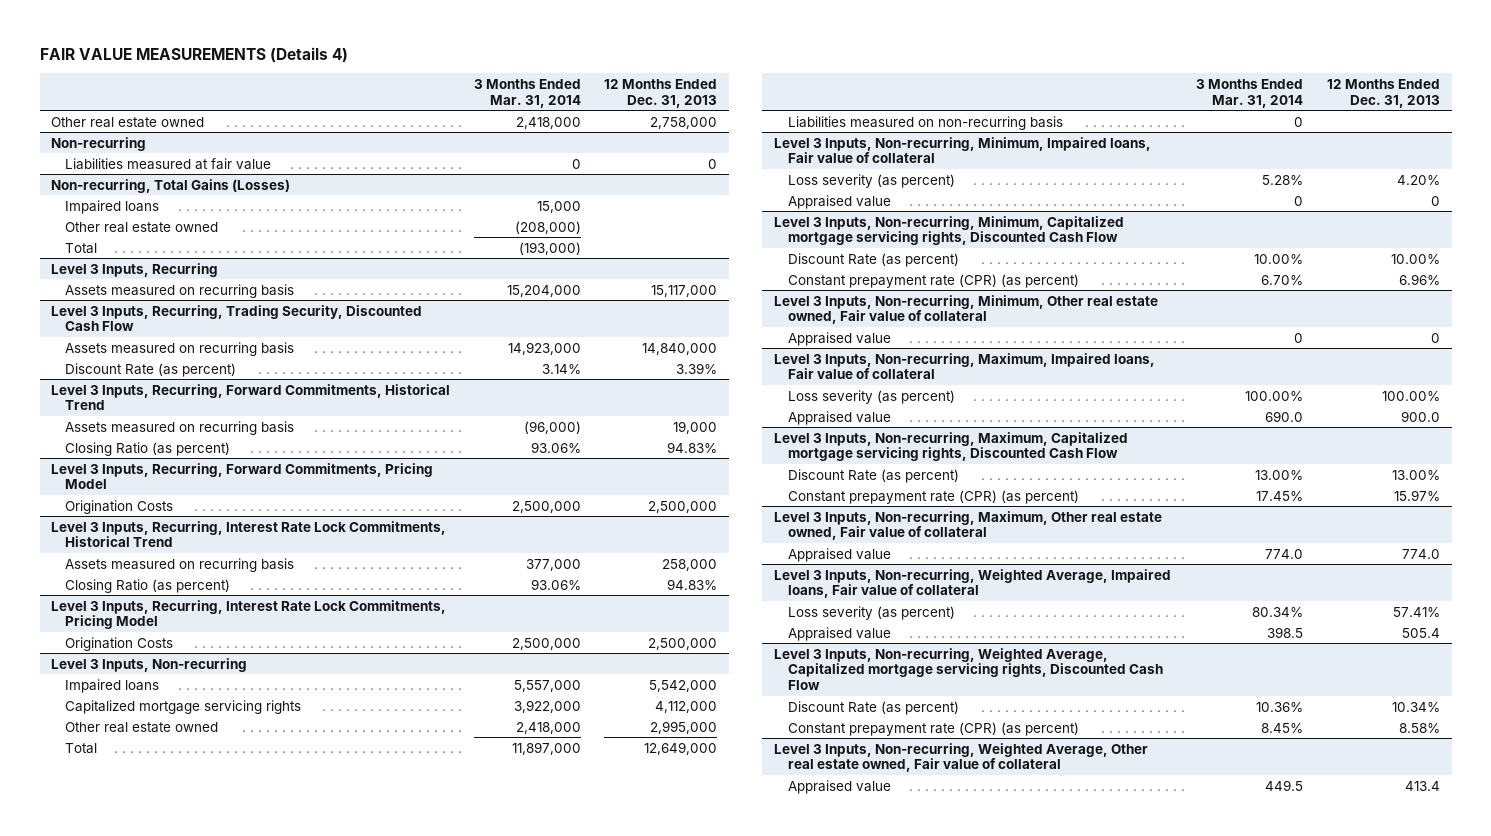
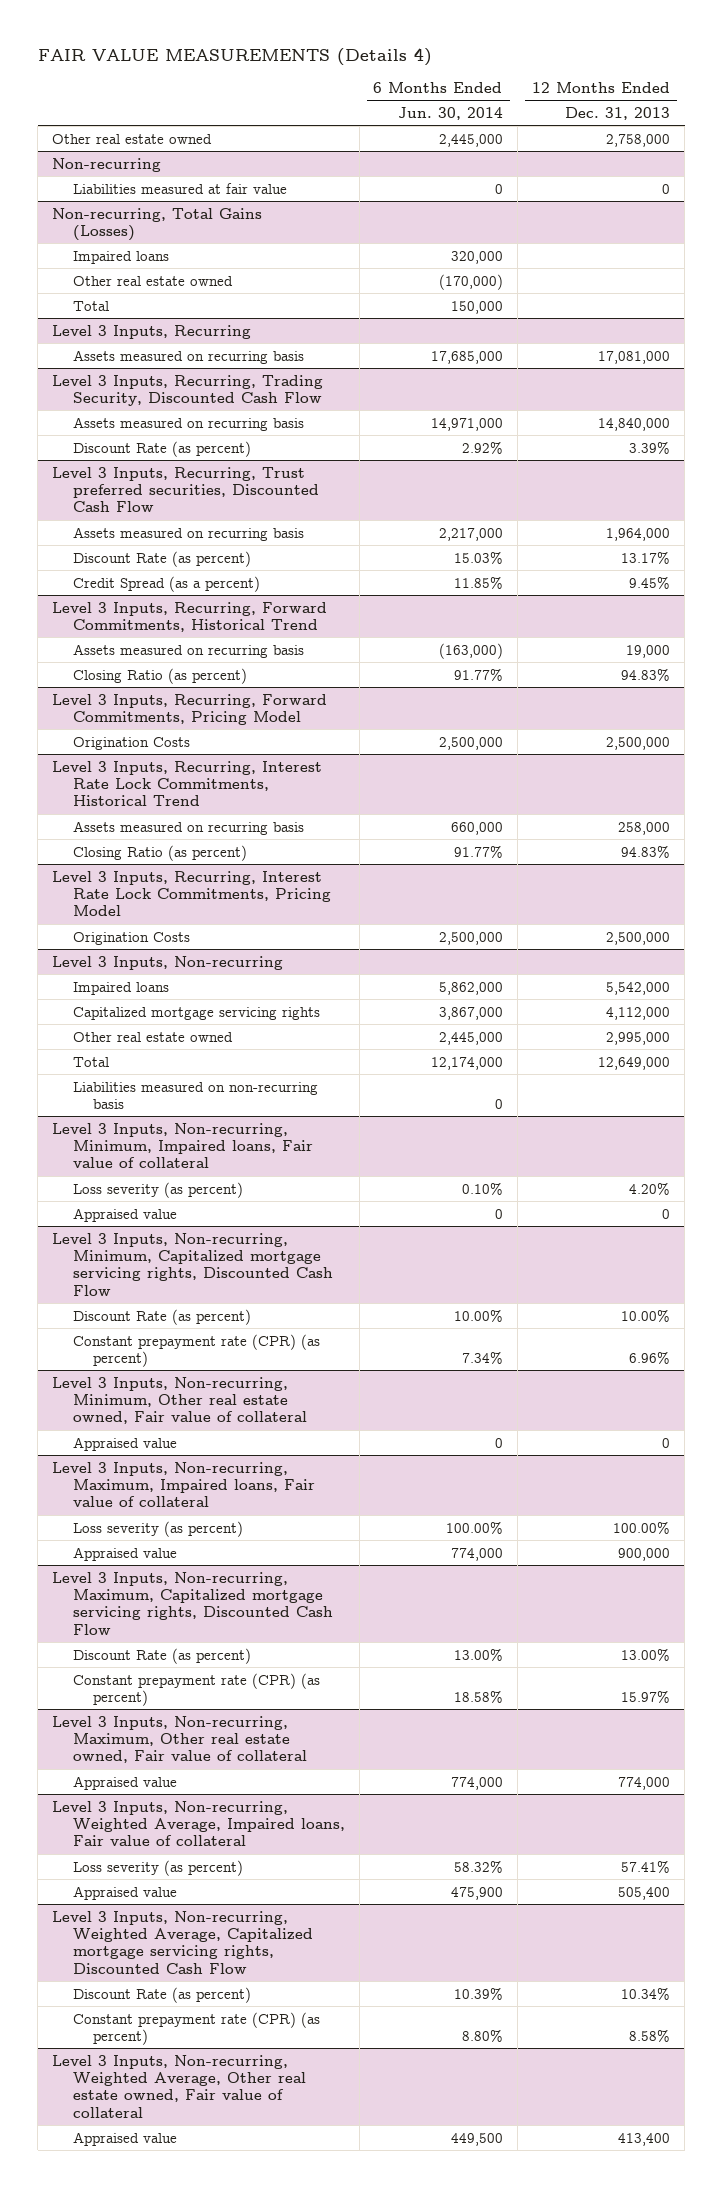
- | 3 Months Ended Mar. 31, 2014 | 12 Months Ended Dec. 31, 2013
+ | 6 Months Ended Jun. 30, 2014 | 12 Months Ended Dec. 31, 2013
@ Level 3 Inputs, Recurring
- Assets measured on recurring basis | 15,204,000 | 15,117,000
+ Assets measured on recurring basis | 17,685,000 | 17,081,000
+ Level 3 Inputs, Recurring, Trust preferred securities, Discounted Cash Flow
+ Assets measured on recurring basis | 2,217,000 | 1,964,000
+ Discount Rate (as percent) | 15.03% | 13.17%
+ Credit Spread (as a percent) | 11.85% | 9.45%
@ Level 3 Inputs, Non-recurring, Maximum, Impaired loans, Fair value of collateral
- Appraised value | 690.0 | 900.0
+ Appraised value | 774,000 | 900,000
@ Level 3 Inputs, Non-recurring, Maximum, Other real estate owned, Fair value of collateral
- Appraised value | 774.0 | 774.0
+ Appraised value | 774,000 | 774,000
@ Level 3 Inputs, Non-recurring, Weighted Average, Impaired loans, Fair value of collateral
- Appraised value | 398.5 | 505.4
+ Appraised value | 475,900 | 505,400
@ Level 3 Inputs, Non-recurring, Weighted Average, Other real estate owned, Fair value of collateral
- Appraised value | 449.5 | 413.4
+ Appraised value | 449,500 | 413,400

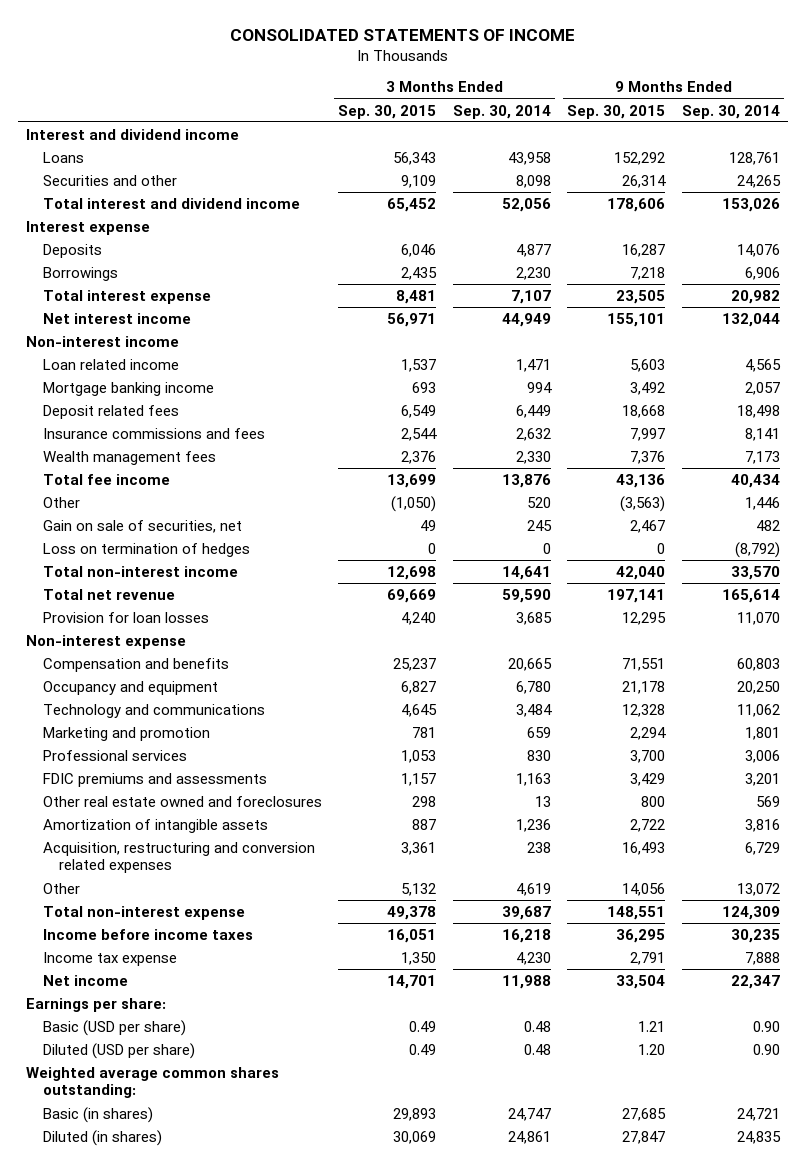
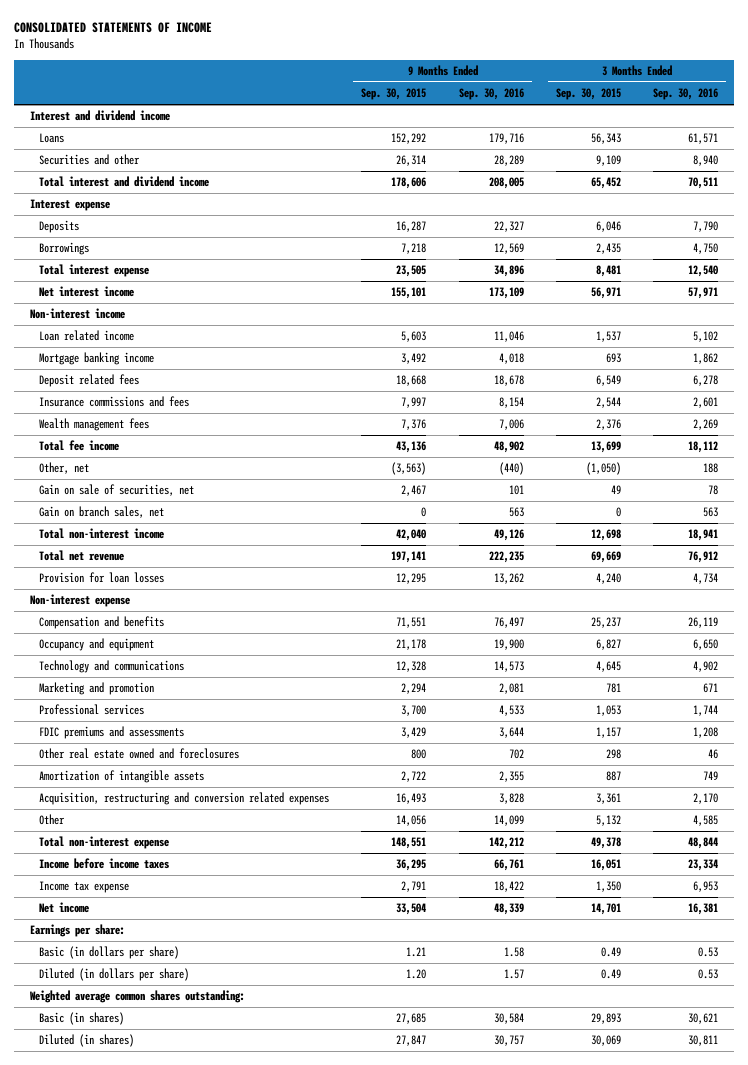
- | 3 Months Ended Sep. 30, 2015 | 3 Months Ended Sep. 30, 2014 | 9 Months Ended Sep. 30, 2015 | 9 Months Ended Sep. 30, 2014
+ | 9 Months Ended Sep. 30, 2015 | 9 Months Ended Sep. 30, 2016 | 3 Months Ended Sep. 30, 2015 | 3 Months Ended Sep. 30, 2016
- Other | (1,050) | 520 | (3,563) | 1,446
+ Other, net | (3,563) | (440) | (1,050) | 188
- Loss on termination of hedges | 0 | 0 | 0 | (8,792)
+ Gain on branch sales, net | 0 | 563 | 0 | 563
- Basic (USD per share) | 0.49 | 0.48 | 1.21 | 0.90
- Diluted (USD per share) | 0.49 | 0.48 | 1.20 | 0.90
+ Basic (in dollars per share) | 1.21 | 1.58 | 0.49 | 0.53
+ Diluted (in dollars per share) | 1.20 | 1.57 | 0.49 | 0.53

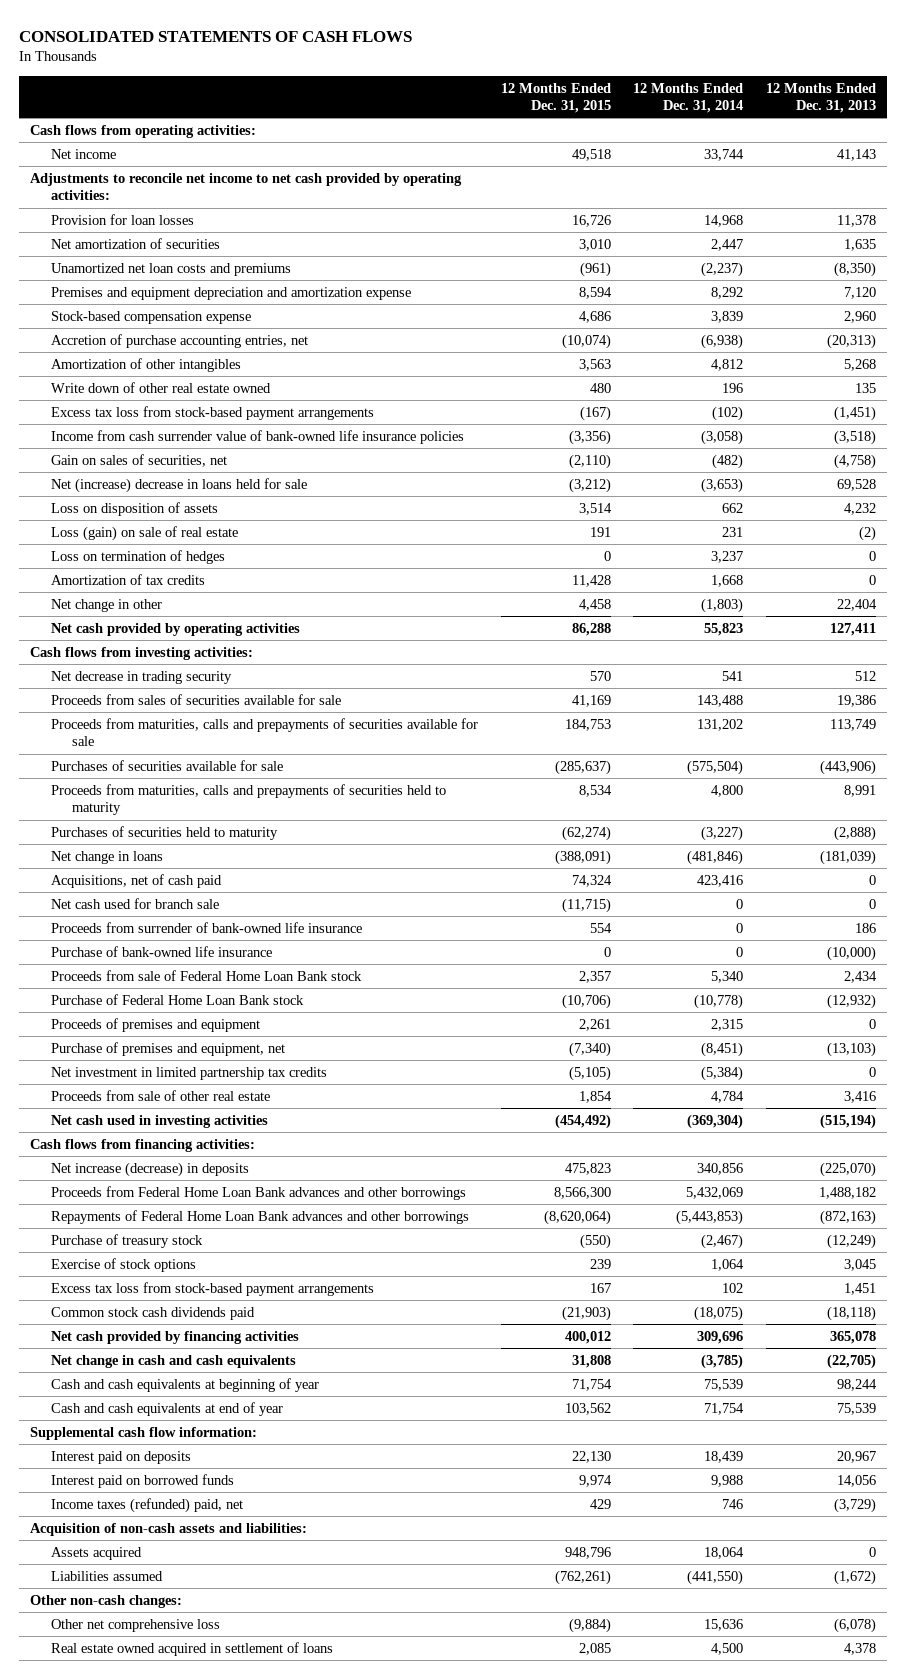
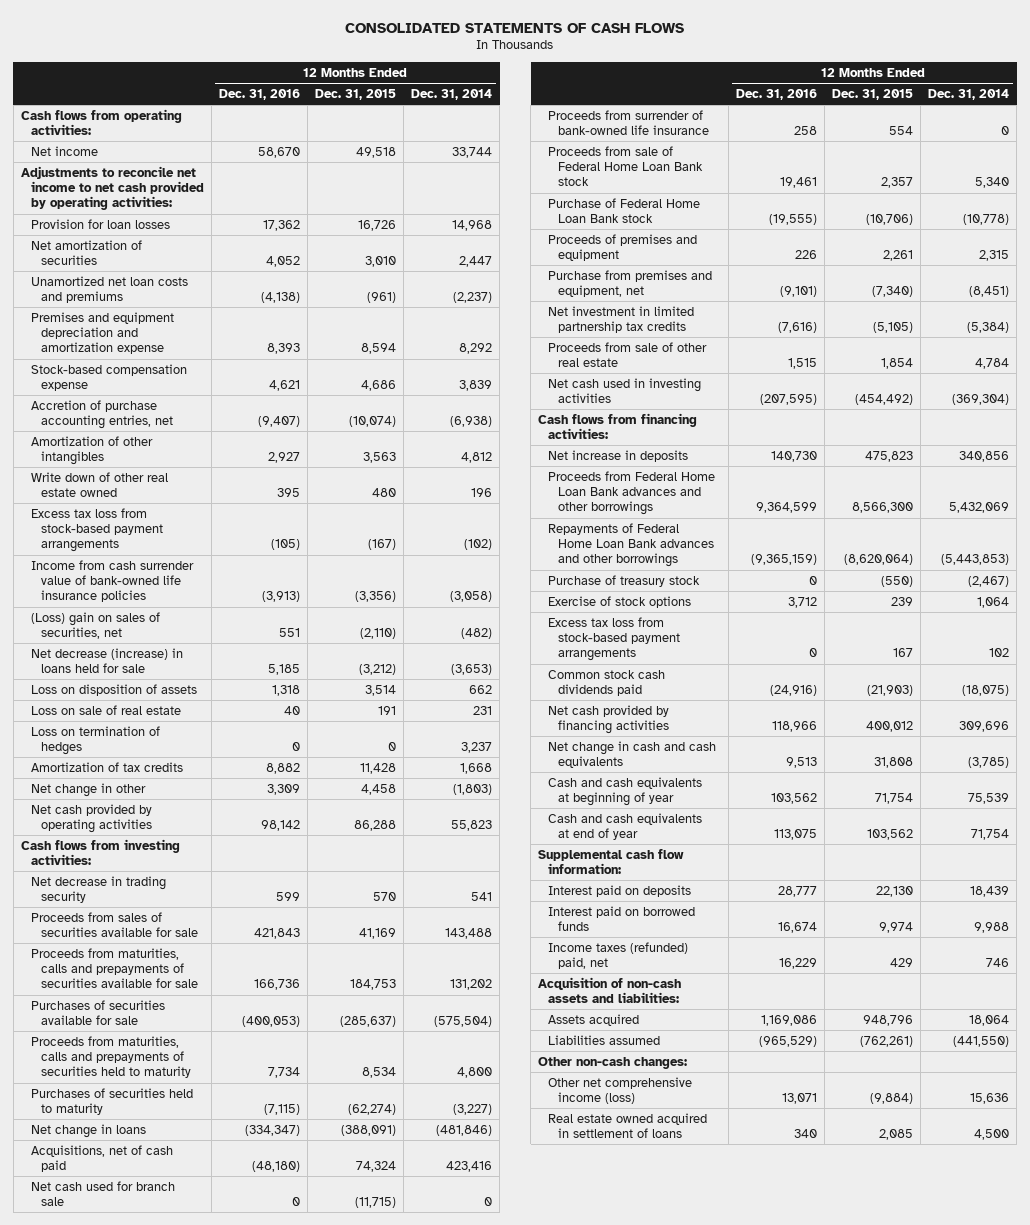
- | 12 Months Ended Dec. 31, 2015 | 12 Months Ended Dec. 31, 2014 | 12 Months Ended Dec. 31, 2013
+ | 12 Months Ended Dec. 31, 2016 | 12 Months Ended Dec. 31, 2015 | 12 Months Ended Dec. 31, 2014
- Gain on sales of securities, net | (2,110) | (482) | (4,758)
- Net (increase) decrease in loans held for sale | (3,212) | (3,653) | 69,528
+ (Loss) gain on sales of securities, net | 551 | (2,110) | (482)
+ Net decrease (increase) in loans held for sale | 5,185 | (3,212) | (3,653)
- Loss (gain) on sale of real estate | 191 | 231 | (2)
+ Loss on sale of real estate | 40 | 191 | 231
- Purchase of bank-owned life insurance | 0 | 0 | (10,000)
- Purchase of premises and equipment, net | (7,340) | (8,451) | (13,103)
+ Purchase from premises and equipment, net | (9,101) | (7,340) | (8,451)
- Net increase (decrease) in deposits | 475,823 | 340,856 | (225,070)
+ Net increase in deposits | 140,730 | 475,823 | 340,856
- Other net comprehensive loss | (9,884) | 15,636 | (6,078)
+ Other net comprehensive income (loss) | 13,071 | (9,884) | 15,636

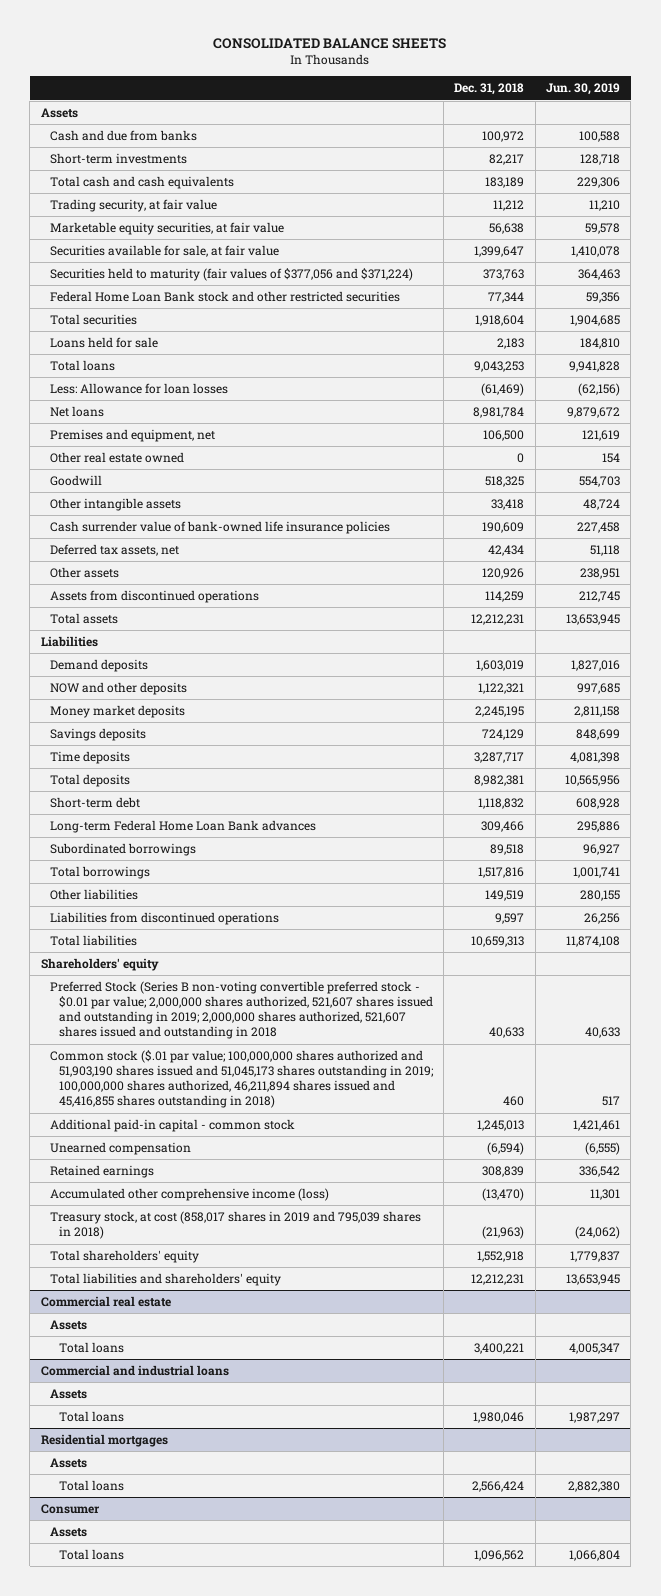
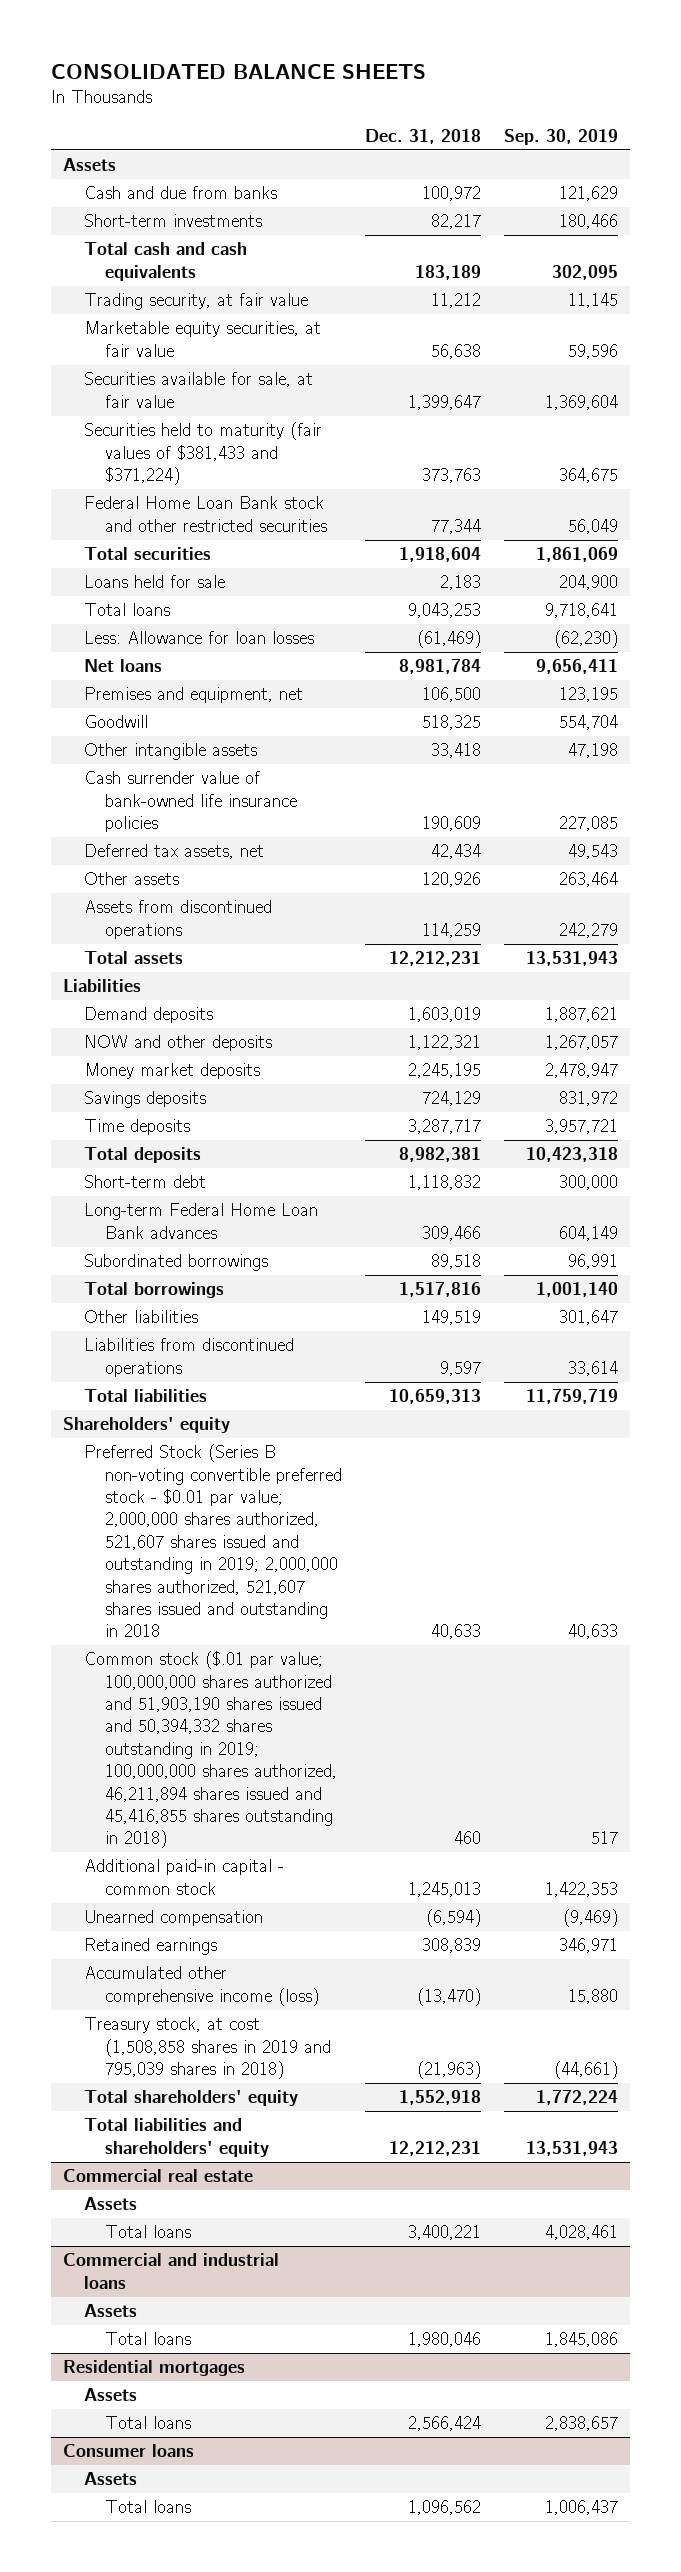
- | Dec. 31, 2018 | Jun. 30, 2019
+ | Dec. 31, 2018 | Sep. 30, 2019
- Securities held to maturity (fair values of $377,056 and $371,224) | 373,763 | 364,463
+ Securities held to maturity (fair values of $381,433 and $371,224) | 373,763 | 364,675
- Other real estate owned | 0 | 154
- Common stock ($.01 par value; 100,000,000 shares authorized and 51,903,190 shares issued and 51,045,173 shares outstanding in 2019; 100,000,000 shares authorized, 46,211,894 shares issued and 45,416,855 shares outstanding in 2018) | 460 | 517
+ Common stock ($.01 par value; 100,000,000 shares authorized and 51,903,190 shares issued and 50,394,332 shares outstanding in 2019; 100,000,000 shares authorized, 46,211,894 shares issued and 45,416,855 shares outstanding in 2018) | 460 | 517
- Treasury stock, at cost (858,017 shares in 2019 and 795,039 shares in 2018) | (21,963) | (24,062)
+ Treasury stock, at cost (1,508,858 shares in 2019 and 795,039 shares in 2018) | (21,963) | (44,661)
- Consumer
+ Consumer loans

